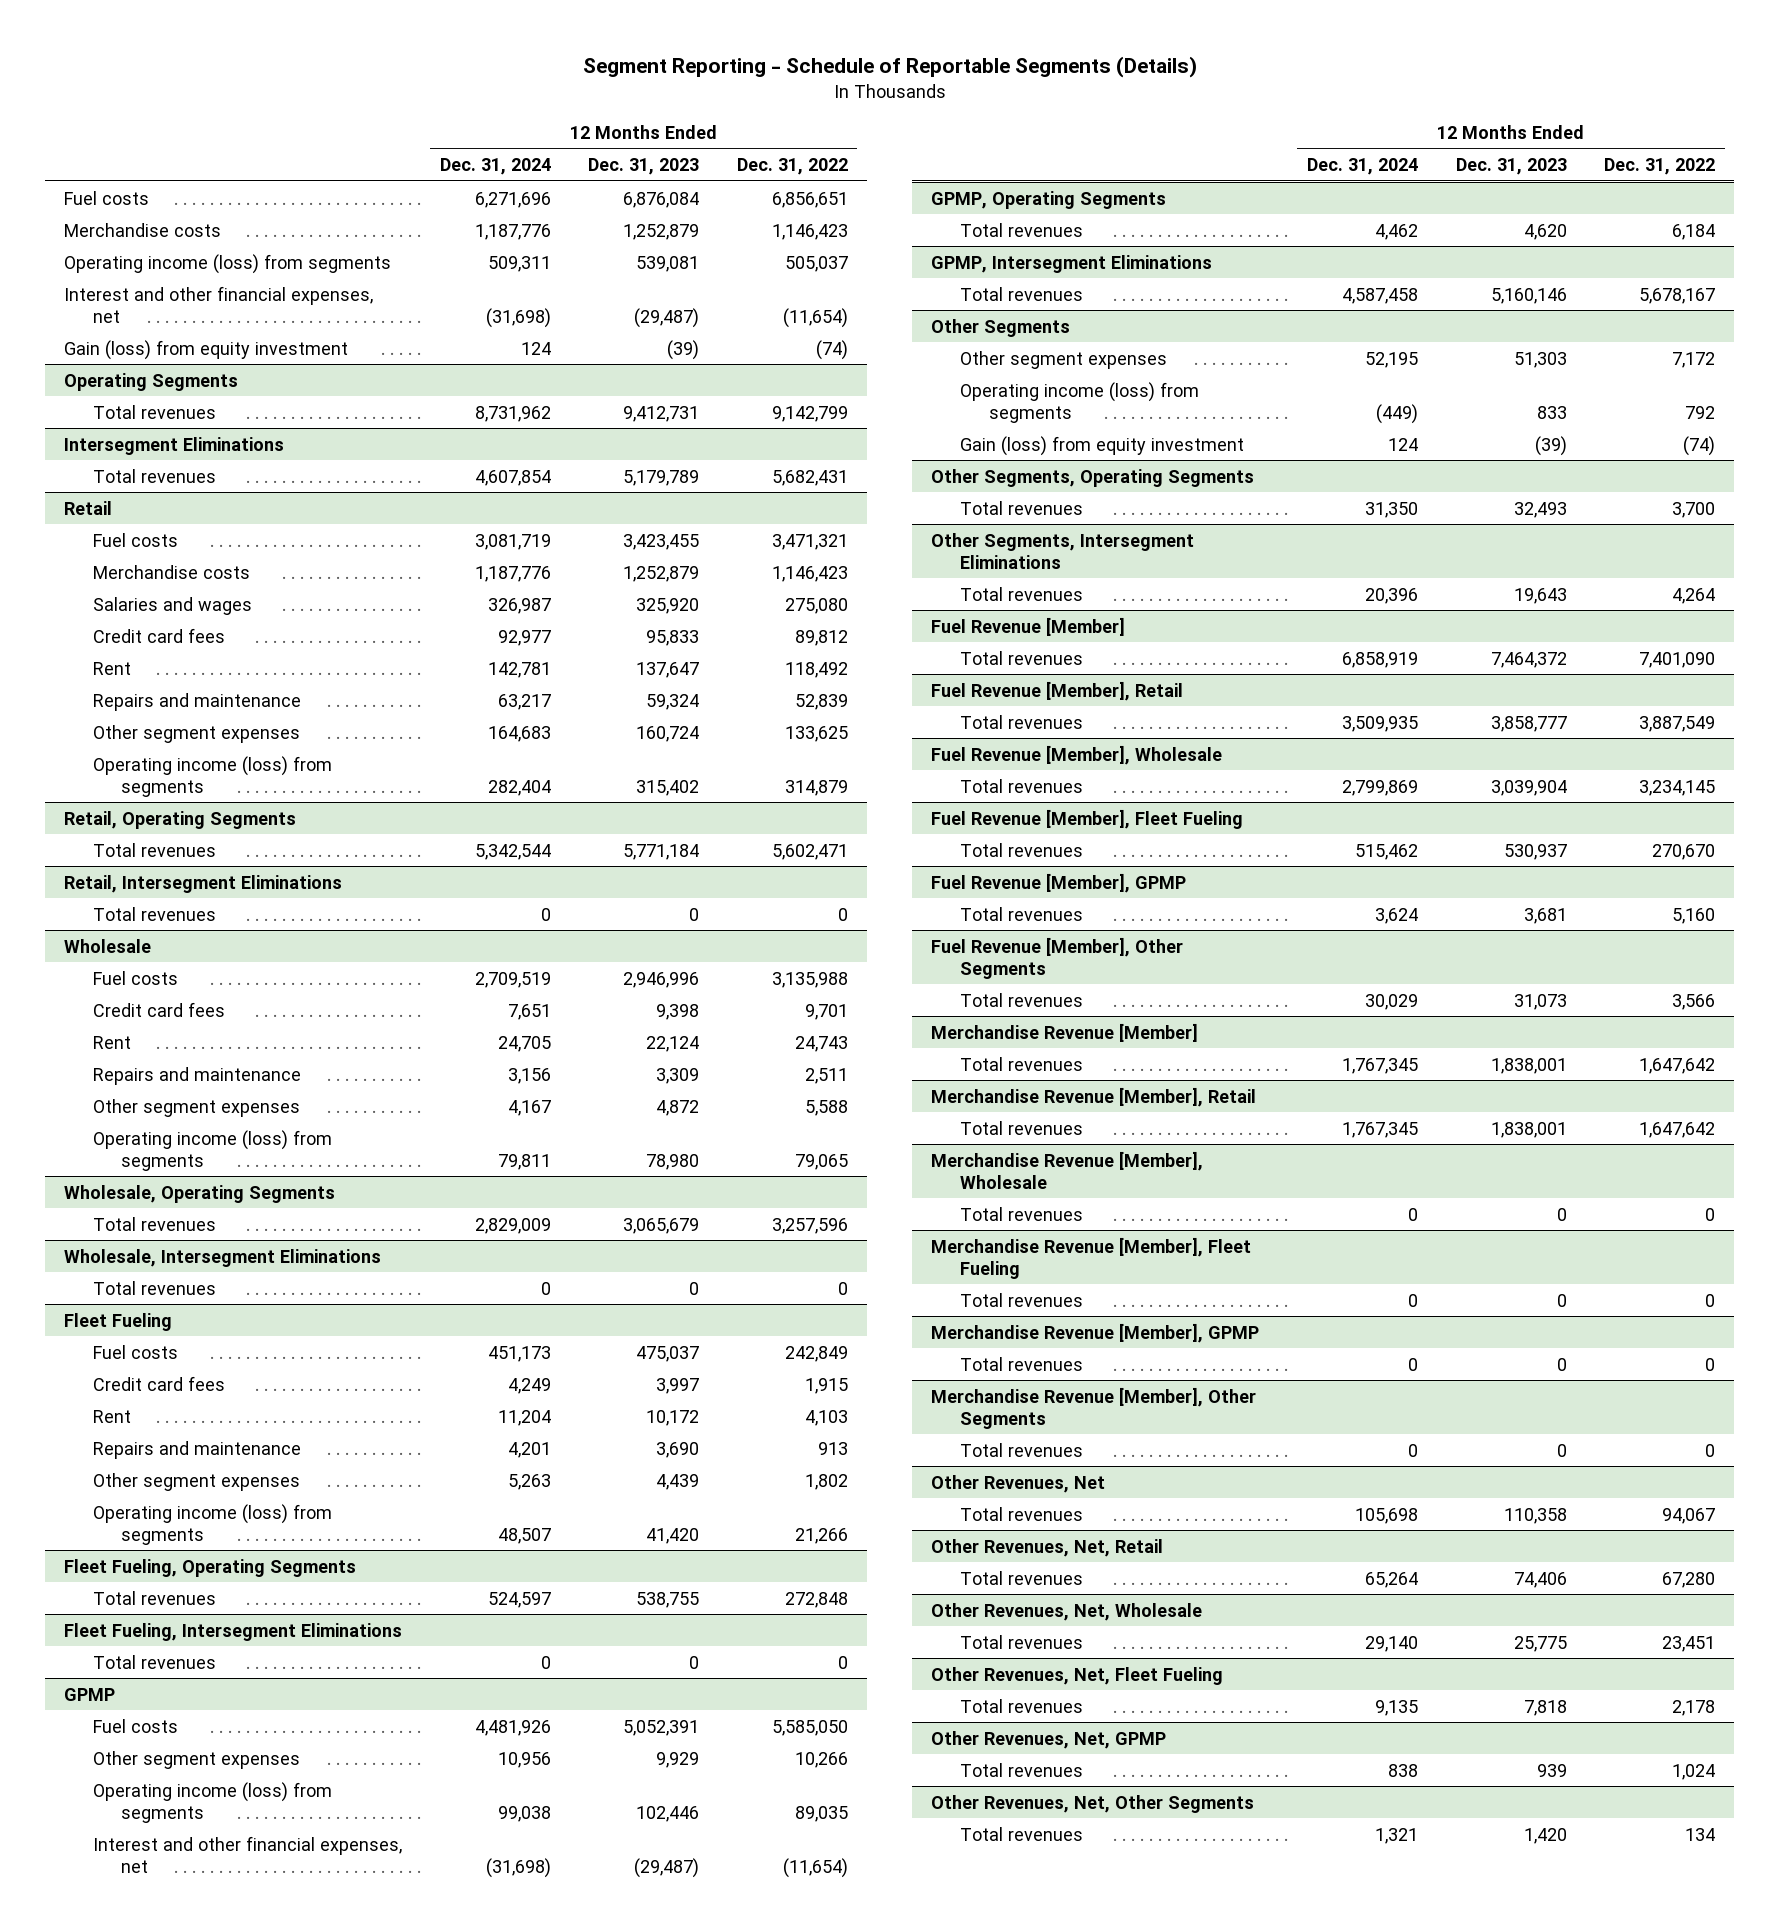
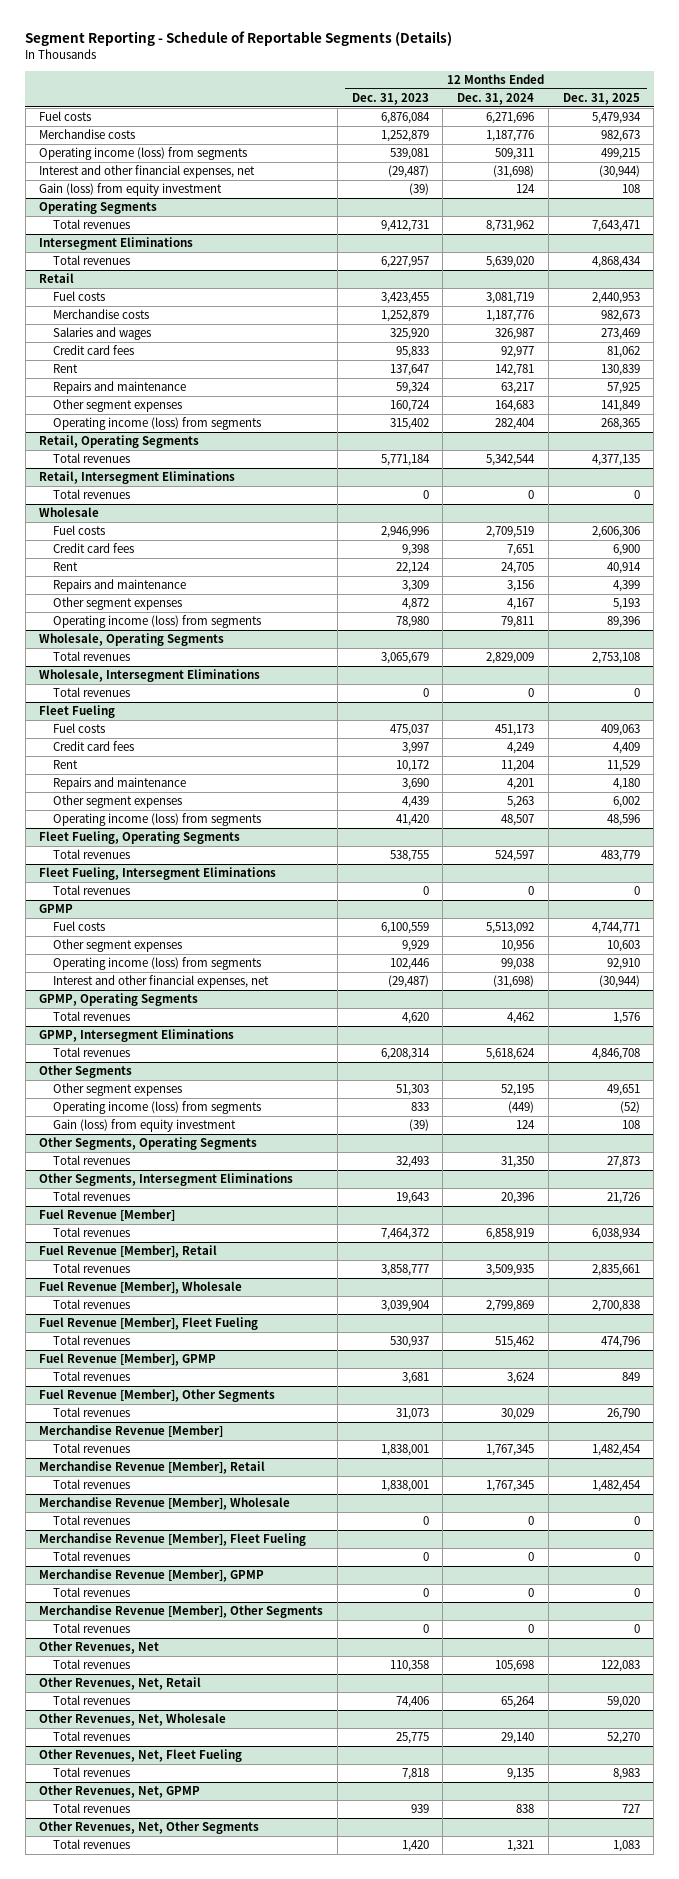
- | 12 Months Ended Dec. 31, 2024 | 12 Months Ended Dec. 31, 2023 | 12 Months Ended Dec. 31, 2022
+ | 12 Months Ended Dec. 31, 2023 | 12 Months Ended Dec. 31, 2024 | 12 Months Ended Dec. 31, 2025
@ Intersegment Eliminations
- Total revenues | 4,607,854 | 5,179,789 | 5,682,431
+ Total revenues | 6,227,957 | 5,639,020 | 4,868,434
@ GPMP
- Fuel costs | 4,481,926 | 5,052,391 | 5,585,050
+ Fuel costs | 6,100,559 | 5,513,092 | 4,744,771
@ GPMP, Intersegment Eliminations
- Total revenues | 4,587,458 | 5,160,146 | 5,678,167
+ Total revenues | 6,208,314 | 5,618,624 | 4,846,708

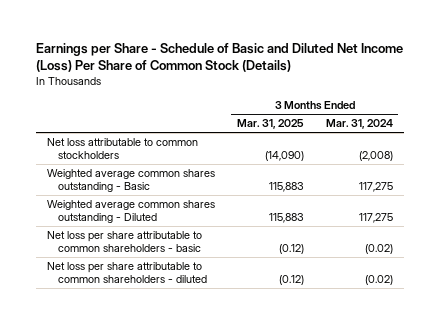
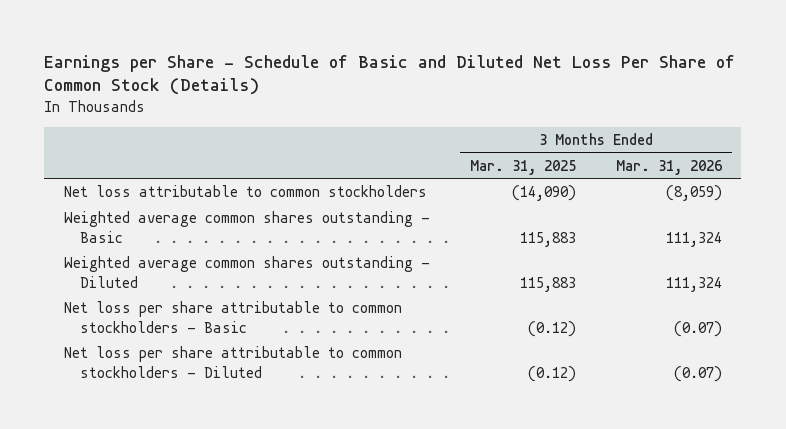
- Earnings per Share - Schedule of Basic and Diluted Net Income (Loss) Per Share of Common Stock (Details)
+ Earnings per Share - Schedule of Basic and Diluted Net Loss Per Share of Common Stock (Details)
- | 3 Months Ended Mar. 31, 2025 | 3 Months Ended Mar. 31, 2024
+ | 3 Months Ended Mar. 31, 2025 | 3 Months Ended Mar. 31, 2026
- Net loss per share attributable to common shareholders - basic | (0.12) | (0.02)
- Net loss per share attributable to common shareholders - diluted | (0.12) | (0.02)
+ Net loss per share attributable to common stockholders - Basic | (0.12) | (0.07)
+ Net loss per share attributable to common stockholders - Diluted | (0.12) | (0.07)

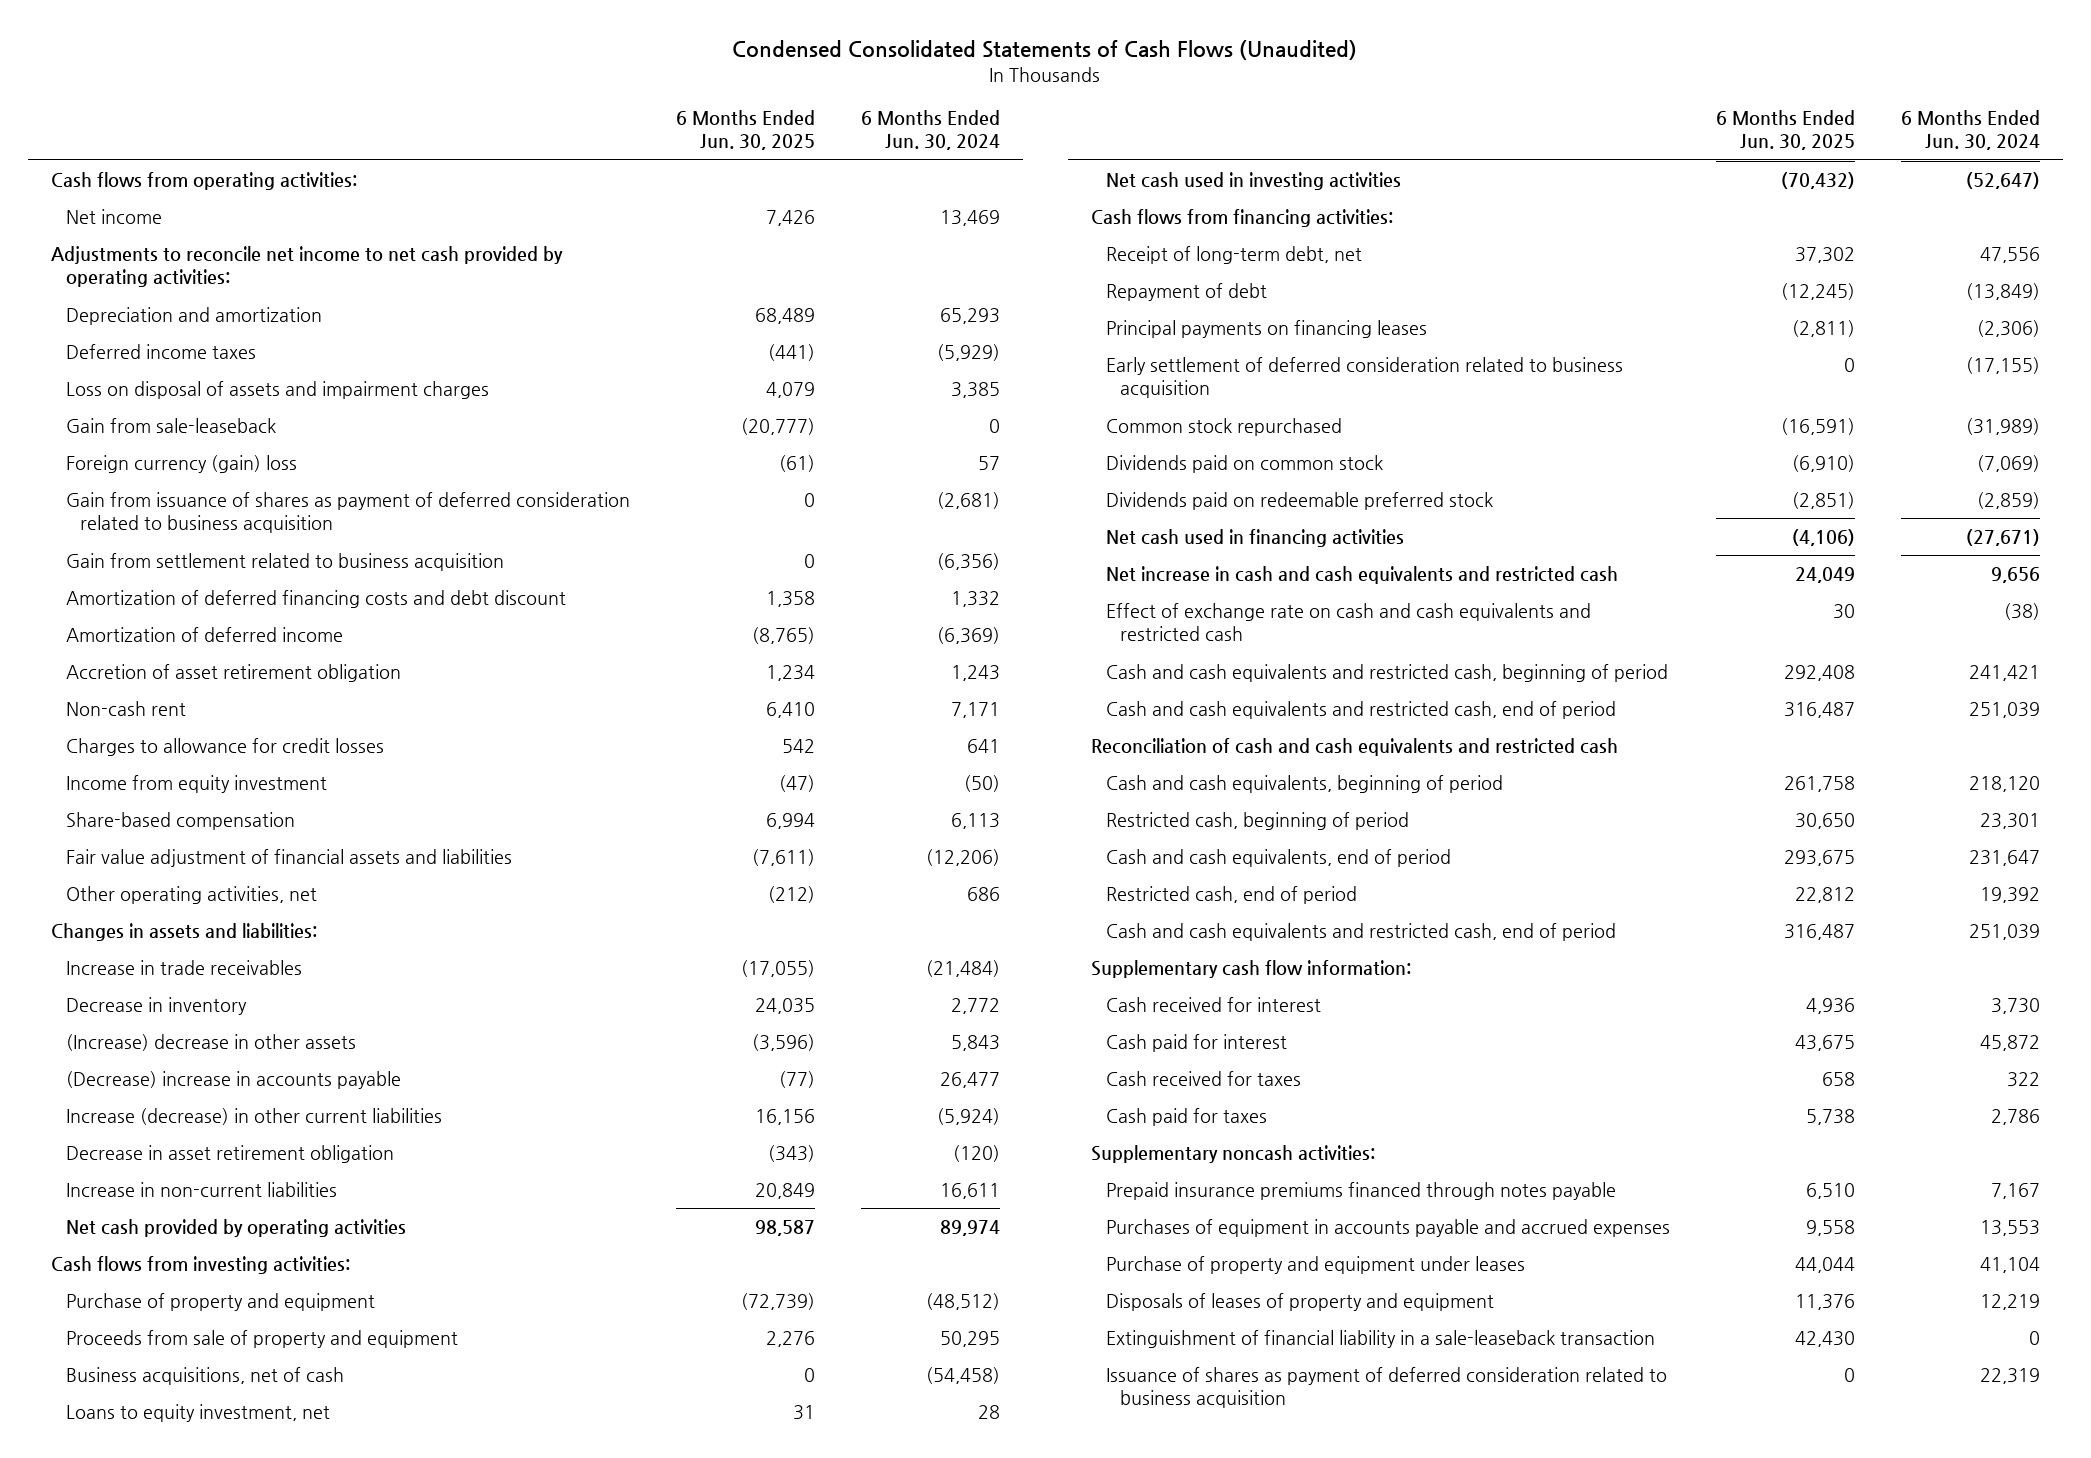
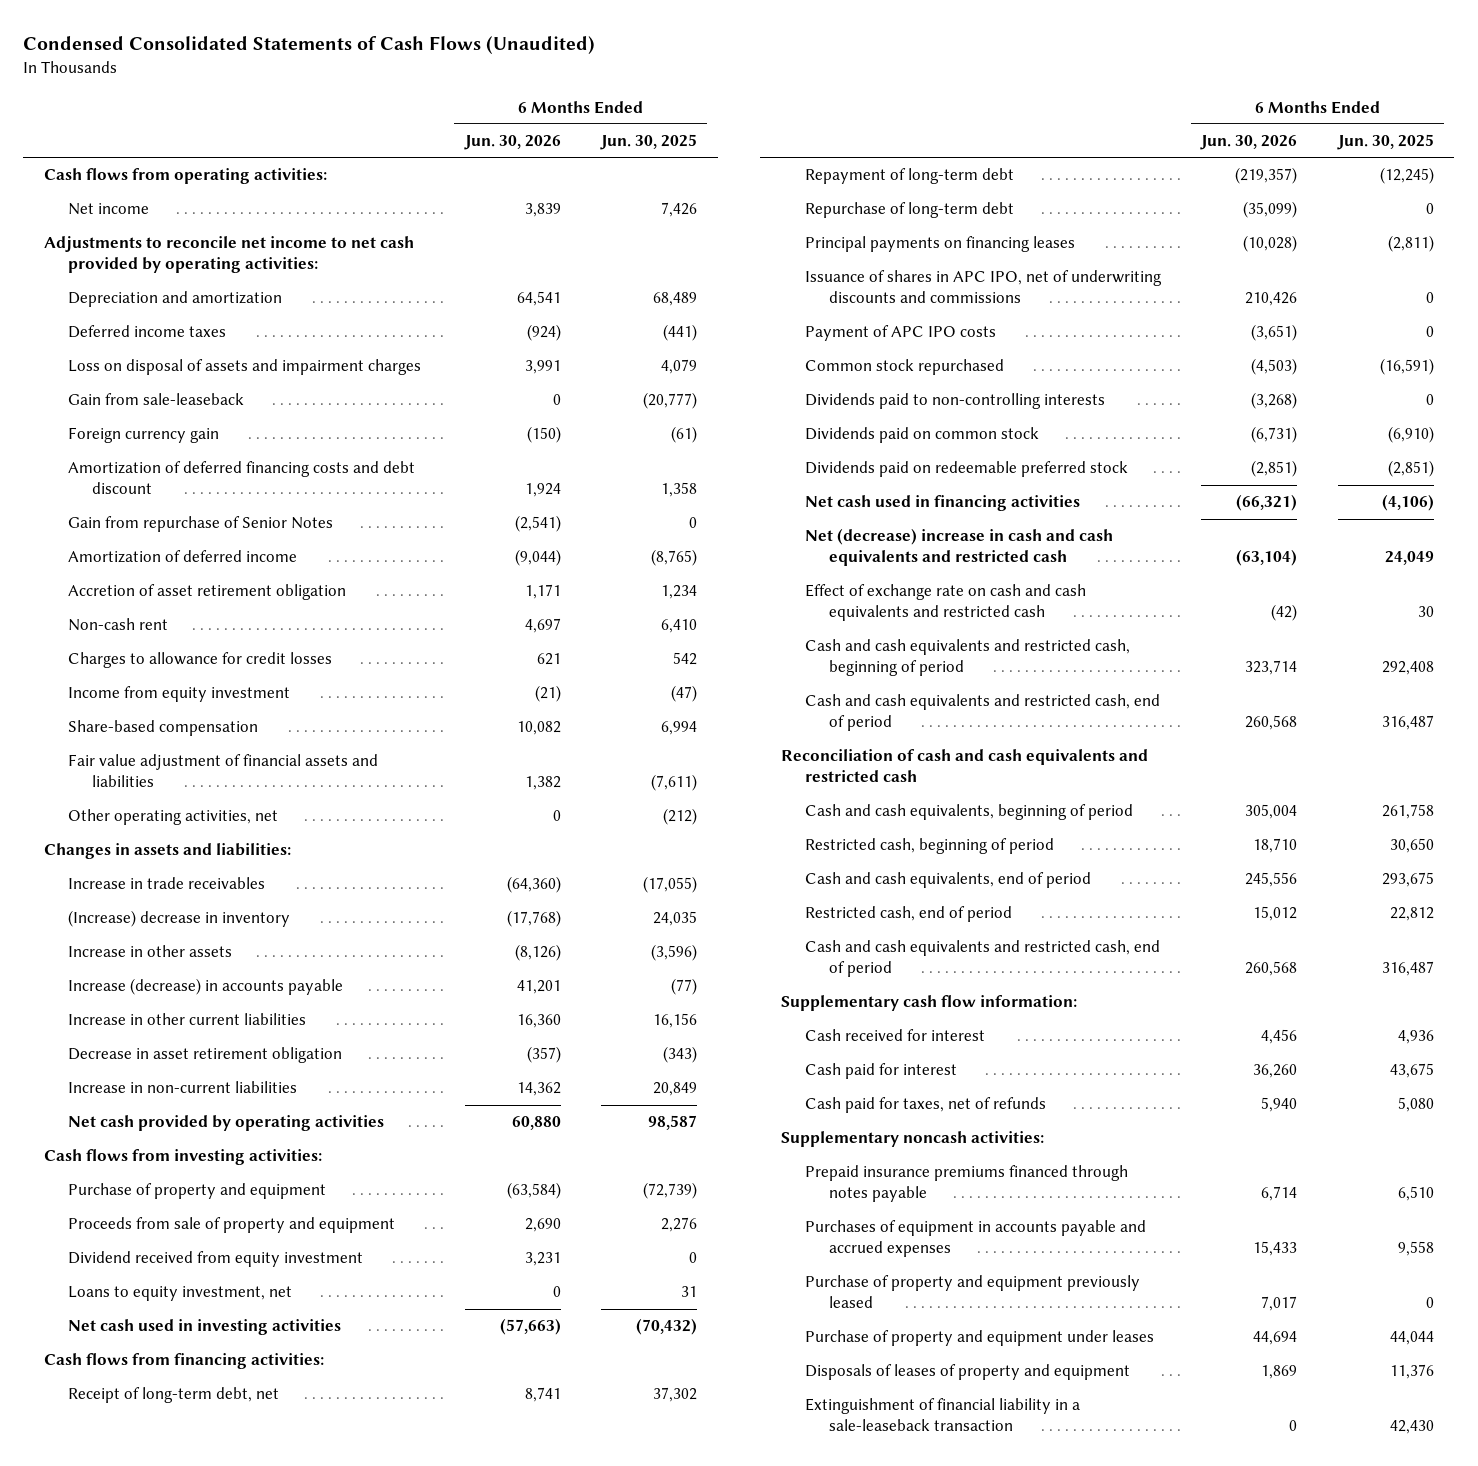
- | 6 Months Ended Jun. 30, 2025 | 6 Months Ended Jun. 30, 2024
+ | 6 Months Ended Jun. 30, 2026 | 6 Months Ended Jun. 30, 2025
- Foreign currency (gain) loss | (61) | 57
- Gain from issuance of shares as payment of deferred consideration related to business acquisition | 0 | (2,681)
- Gain from settlement related to business acquisition | 0 | (6,356)
+ Foreign currency gain | (150) | (61)
+ Gain from repurchase of Senior Notes | (2,541) | 0
- Decrease in inventory | 24,035 | 2,772
- (Increase) decrease in other assets | (3,596) | 5,843
- (Decrease) increase in accounts payable | (77) | 26,477
- Increase (decrease) in other current liabilities | 16,156 | (5,924)
+ (Increase) decrease in inventory | (17,768) | 24,035
+ Increase in other assets | (8,126) | (3,596)
+ Increase (decrease) in accounts payable | 41,201 | (77)
+ Increase in other current liabilities | 16,360 | 16,156
- Business acquisitions, net of cash | 0 | (54,458)
+ Dividend received from equity investment | 3,231 | 0
- Repayment of debt | (12,245) | (13,849)
+ Repayment of long-term debt | (219,357) | (12,245)
+ Repurchase of long-term debt | (35,099) | 0
- Early settlement of deferred consideration related to business acquisition | 0 | (17,155)
+ Issuance of shares in APC IPO, net of underwriting discounts and commissions | 210,426 | 0
+ Payment of APC IPO costs | (3,651) | 0
+ Dividends paid to non-controlling interests | (3,268) | 0
- Net increase in cash and cash equivalents and restricted cash | 24,049 | 9,656
+ Net (decrease) increase in cash and cash equivalents and restricted cash | (63,104) | 24,049
- Cash received for taxes | 658 | 322
- Cash paid for taxes | 5,738 | 2,786
+ Cash paid for taxes, net of refunds | 5,940 | 5,080
+ Purchase of property and equipment previously leased | 7,017 | 0
- Issuance of shares as payment of deferred consideration related to business acquisition | 0 | 22,319

